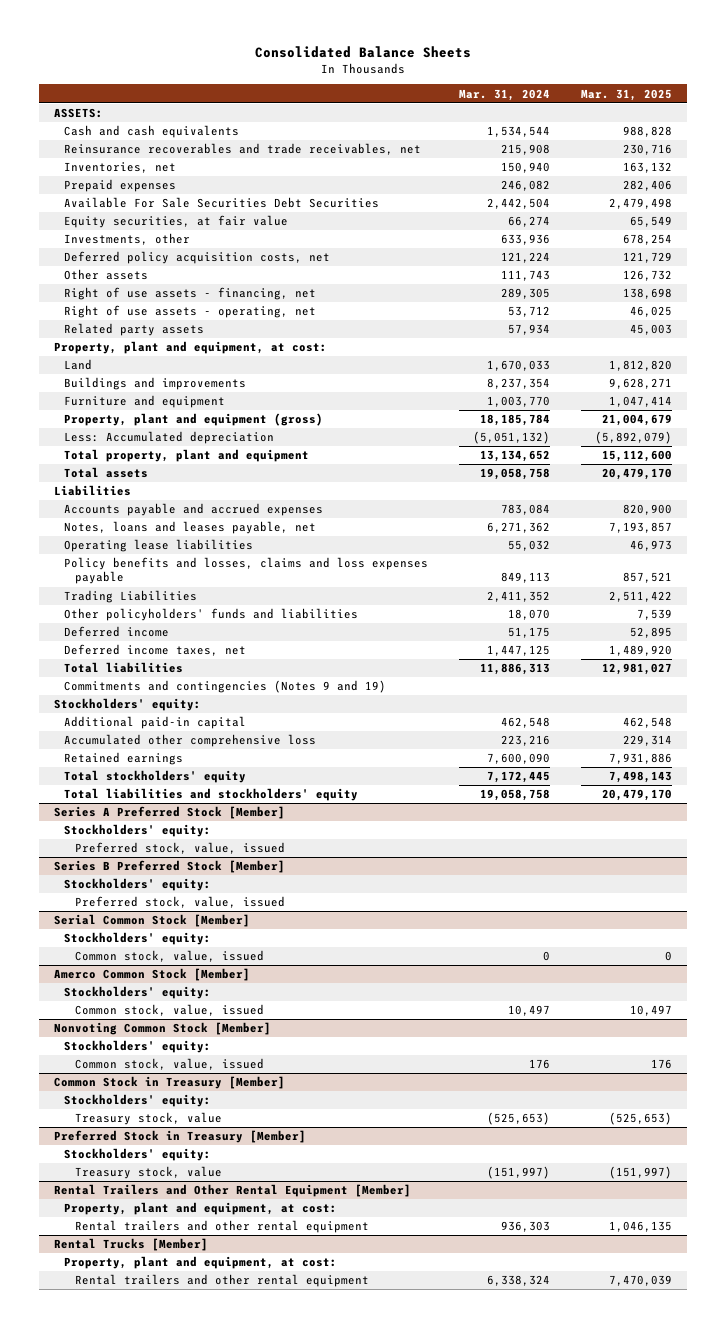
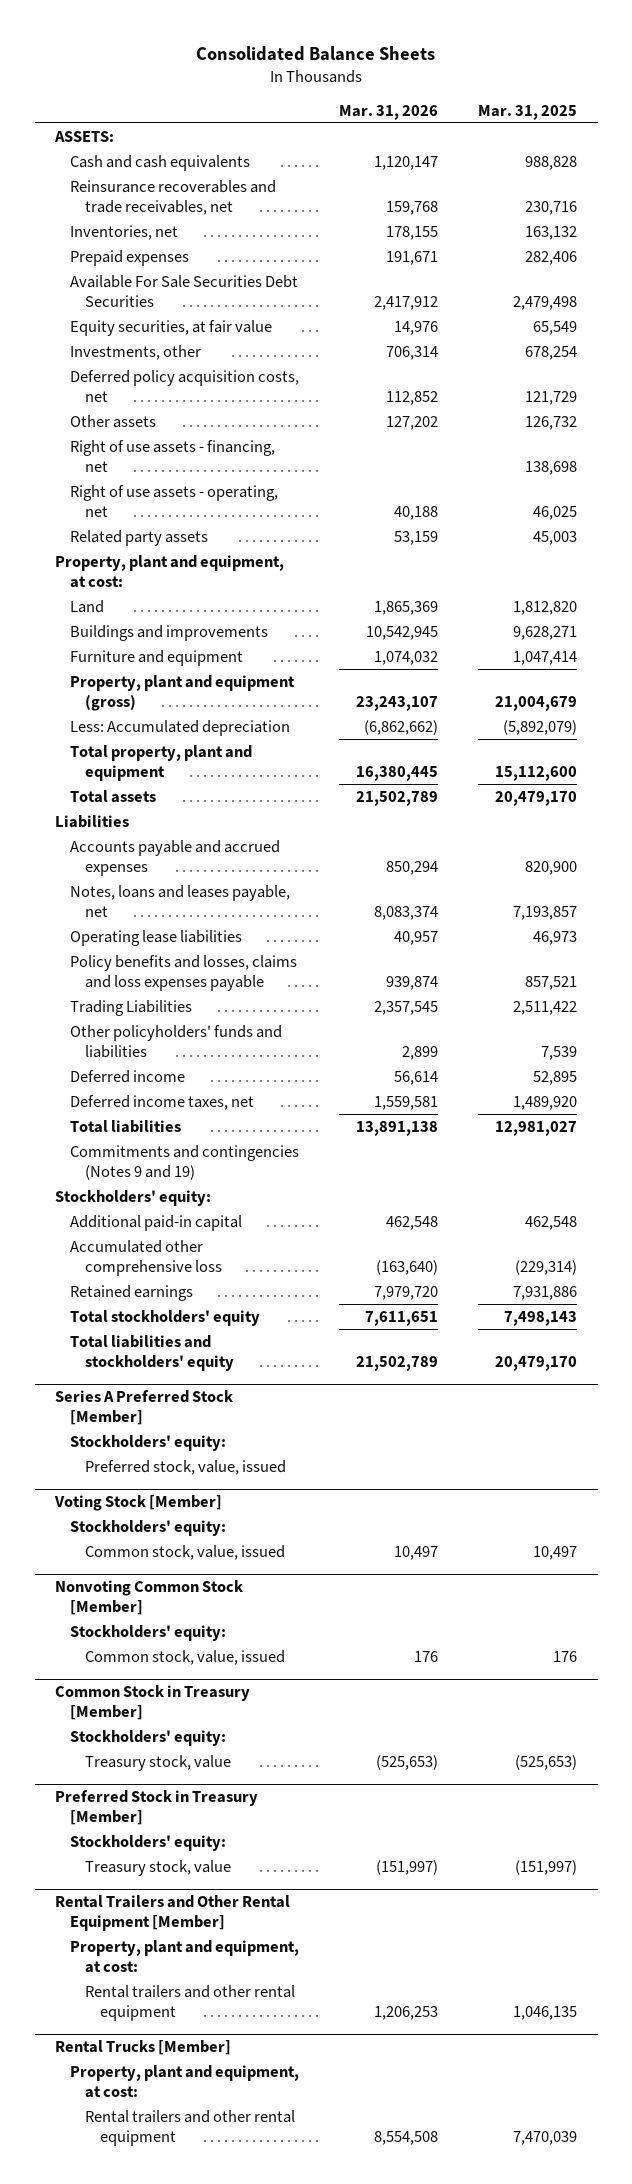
- | Mar. 31, 2024 | Mar. 31, 2025
+ | Mar. 31, 2026 | Mar. 31, 2025
- Accumulated other comprehensive loss | 223,216 | 229,314
+ Accumulated other comprehensive loss | (163,640) | (229,314)
- Series B Preferred Stock [Member]
- Stockholders' equity:
- Preferred stock, value, issued
- Serial Common Stock [Member]
- Stockholders' equity:
- Common stock, value, issued | 0 | 0
- Amerco Common Stock [Member]
+ Voting Stock [Member]

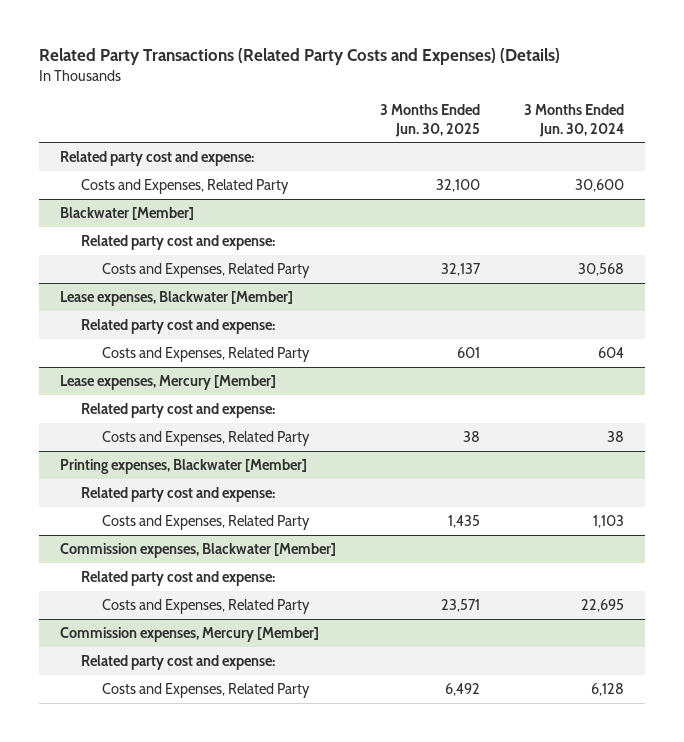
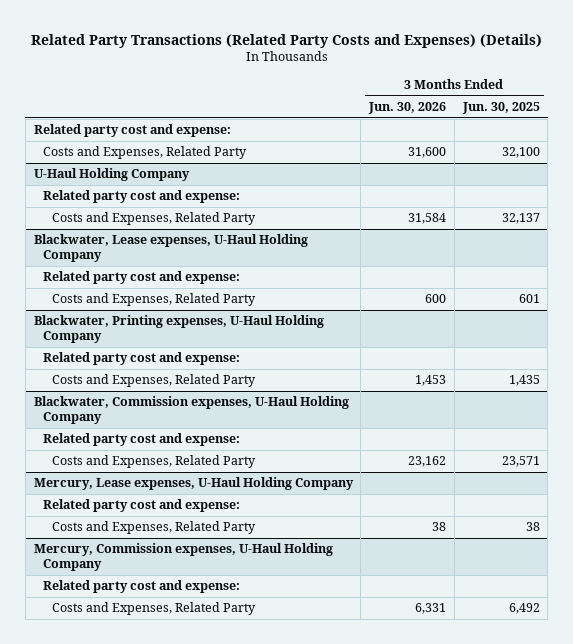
- | 3 Months Ended Jun. 30, 2025 | 3 Months Ended Jun. 30, 2024
+ | 3 Months Ended Jun. 30, 2026 | 3 Months Ended Jun. 30, 2025
- Blackwater [Member]
+ U-Haul Holding Company
- Lease expenses, Blackwater [Member]
+ Blackwater, Lease expenses, U-Haul Holding Company
- Lease expenses, Mercury [Member]
- Related party cost and expense:
- Costs and Expenses, Related Party | 38 | 38
- Printing expenses, Blackwater [Member]
+ Blackwater, Printing expenses, U-Haul Holding Company
- Commission expenses, Blackwater [Member]
+ Blackwater, Commission expenses, U-Haul Holding Company
- Commission expenses, Mercury [Member]
+ Mercury, Lease expenses, U-Haul Holding Company
+ Costs and Expenses, Related Party | 38 | 38
+ Mercury, Commission expenses, U-Haul Holding Company
+ Related party cost and expense:

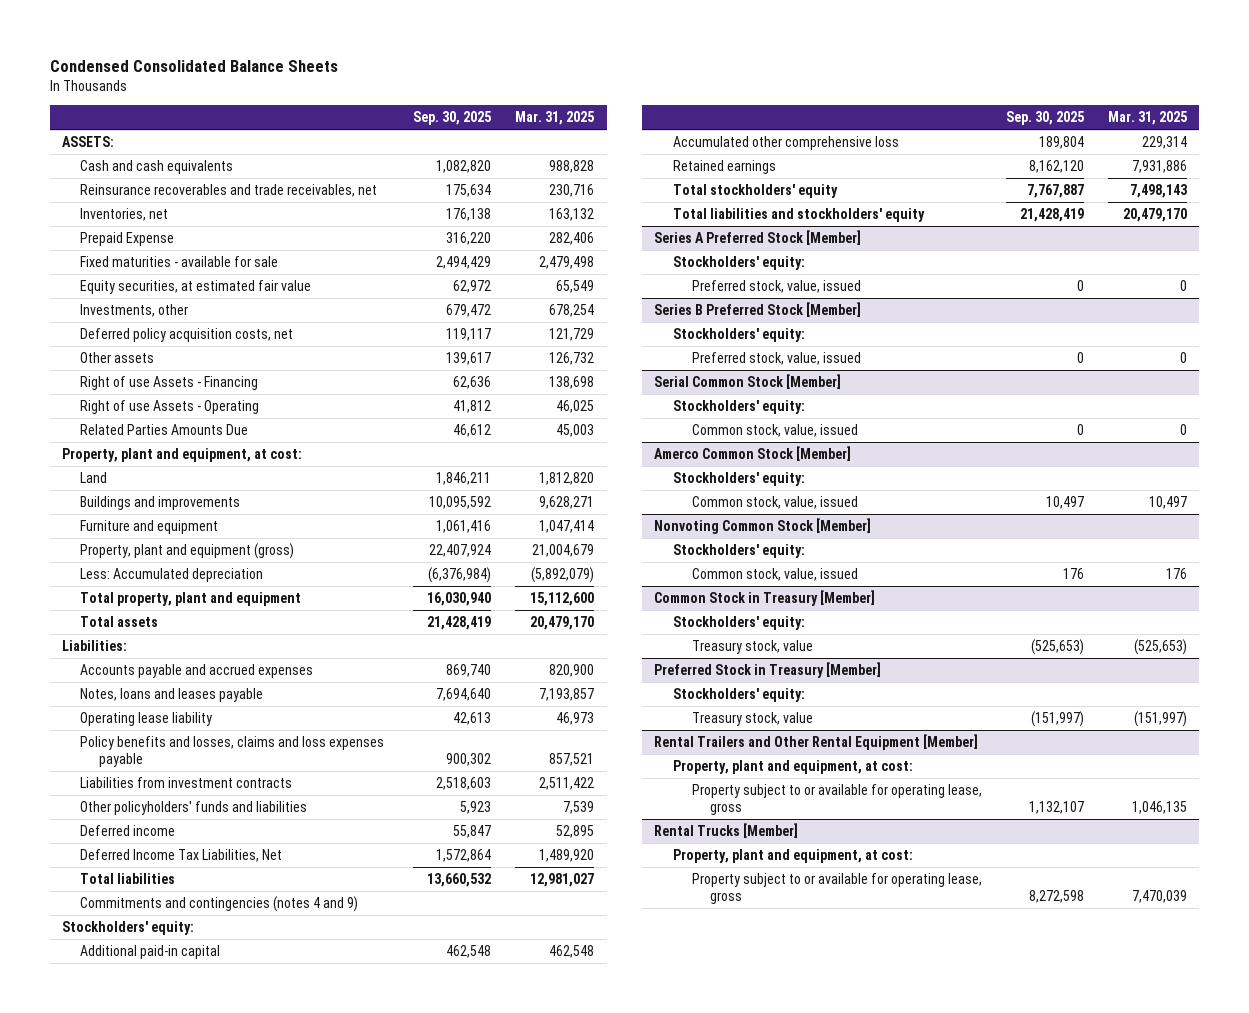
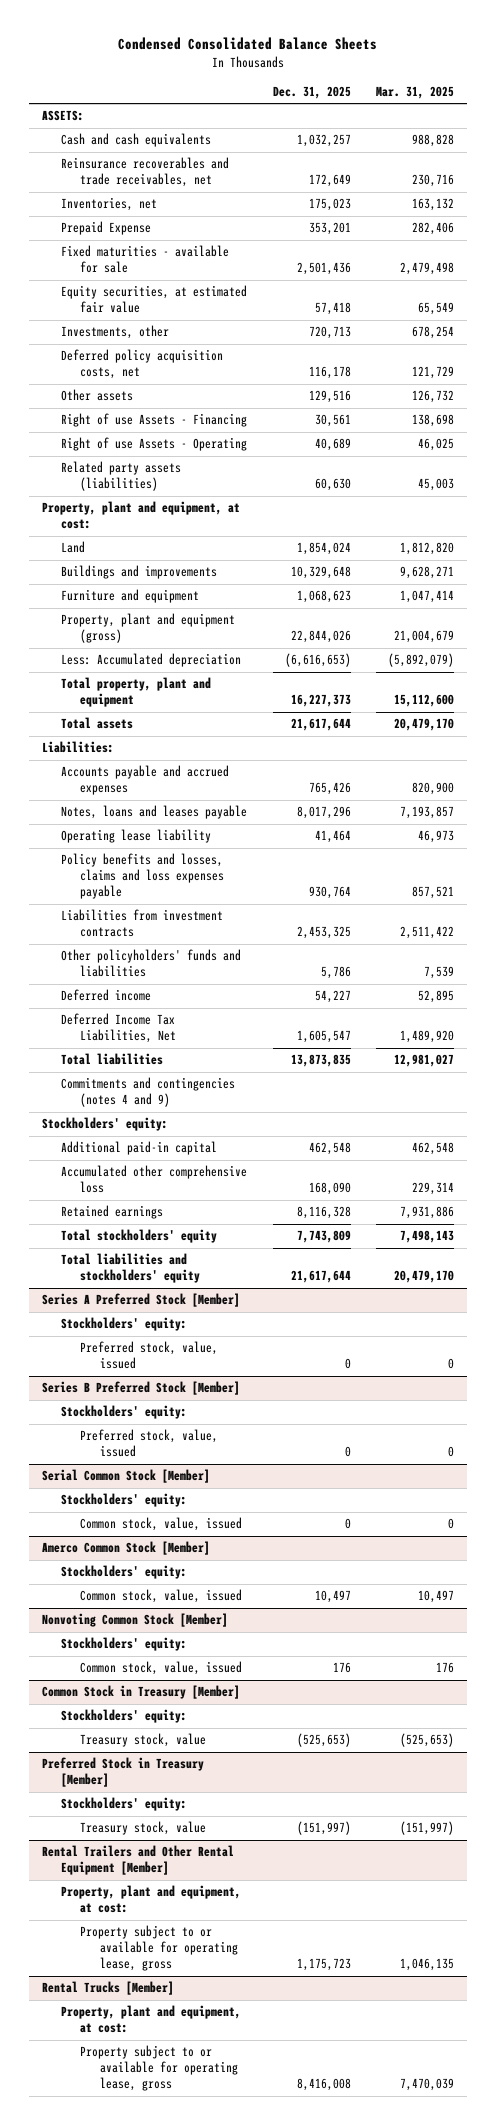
- | Sep. 30, 2025 | Mar. 31, 2025
+ | Dec. 31, 2025 | Mar. 31, 2025
- Related Parties Amounts Due | 46,612 | 45,003
+ Related party assets (liabilities) | 60,630 | 45,003

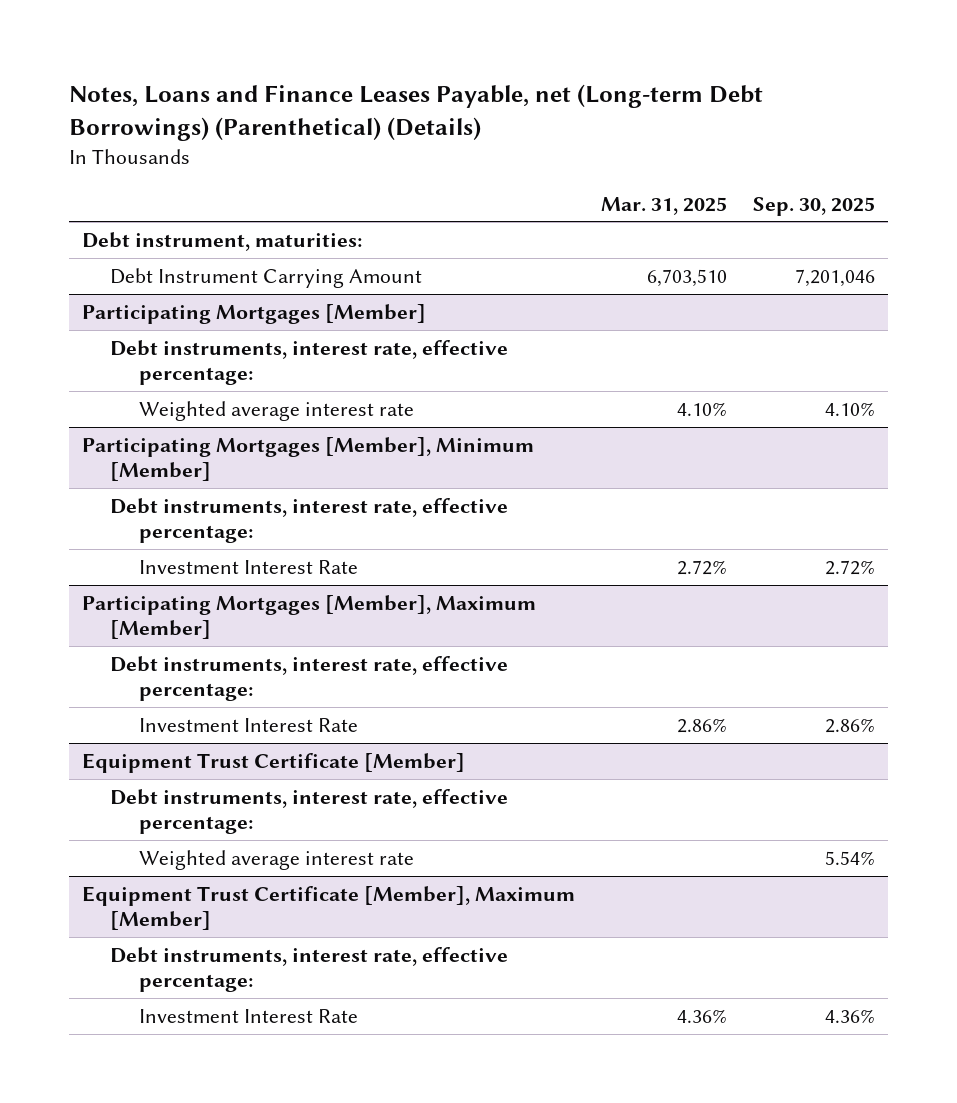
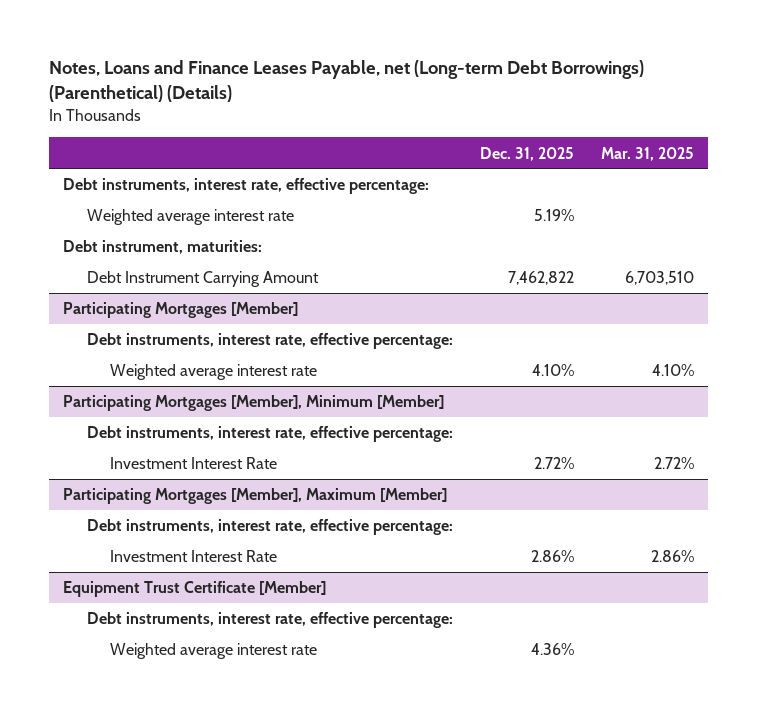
- | Mar. 31, 2025 | Sep. 30, 2025
+ | Dec. 31, 2025 | Mar. 31, 2025
+ Debt instruments, interest rate, effective percentage:
+ Weighted average interest rate | 5.19% |
- Equipment Trust Certificate [Member], Maximum [Member]
- Debt instruments, interest rate, effective percentage:
- Investment Interest Rate | 4.36% | 4.36%

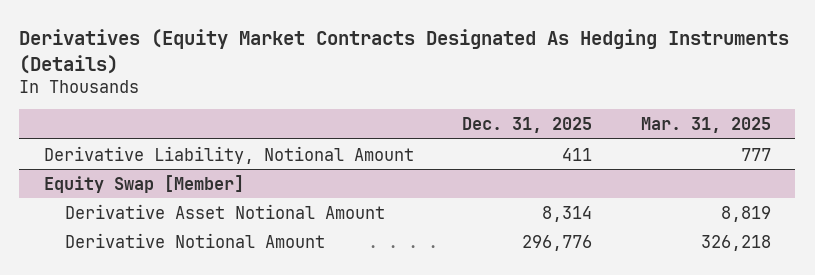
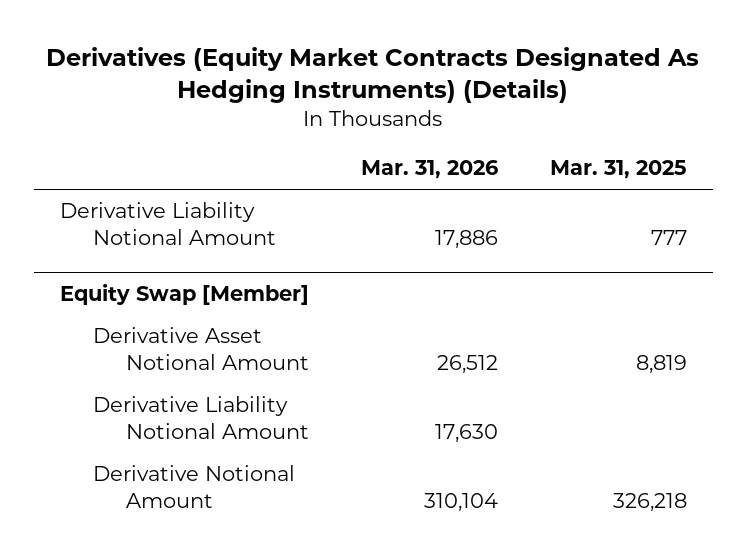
- Derivatives (Equity Market Contracts Designated As Hedging Instruments (Details)
+ Derivatives (Equity Market Contracts Designated As Hedging Instruments) (Details)
- | Dec. 31, 2025 | Mar. 31, 2025
+ | Mar. 31, 2026 | Mar. 31, 2025
- Derivative Liability, Notional Amount | 411 | 777
+ Derivative Liability Notional Amount | 17,886 | 777
@ Equity Swap [Member]
+ Derivative Liability Notional Amount | 17,630 |

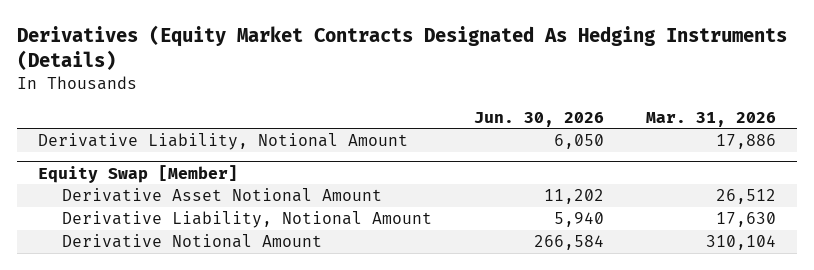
- Derivatives (Equity Market Contracts Designated As Hedging Instruments) (Details)
+ Derivatives (Equity Market Contracts Designated As Hedging Instruments (Details)
- | Mar. 31, 2026 | Mar. 31, 2025
+ | Jun. 30, 2026 | Mar. 31, 2026
- Derivative Liability Notional Amount | 17,886 | 777
+ Derivative Liability, Notional Amount | 6,050 | 17,886
@ Equity Swap [Member]
- Derivative Liability Notional Amount | 17,630 |
+ Derivative Liability, Notional Amount | 5,940 | 17,630

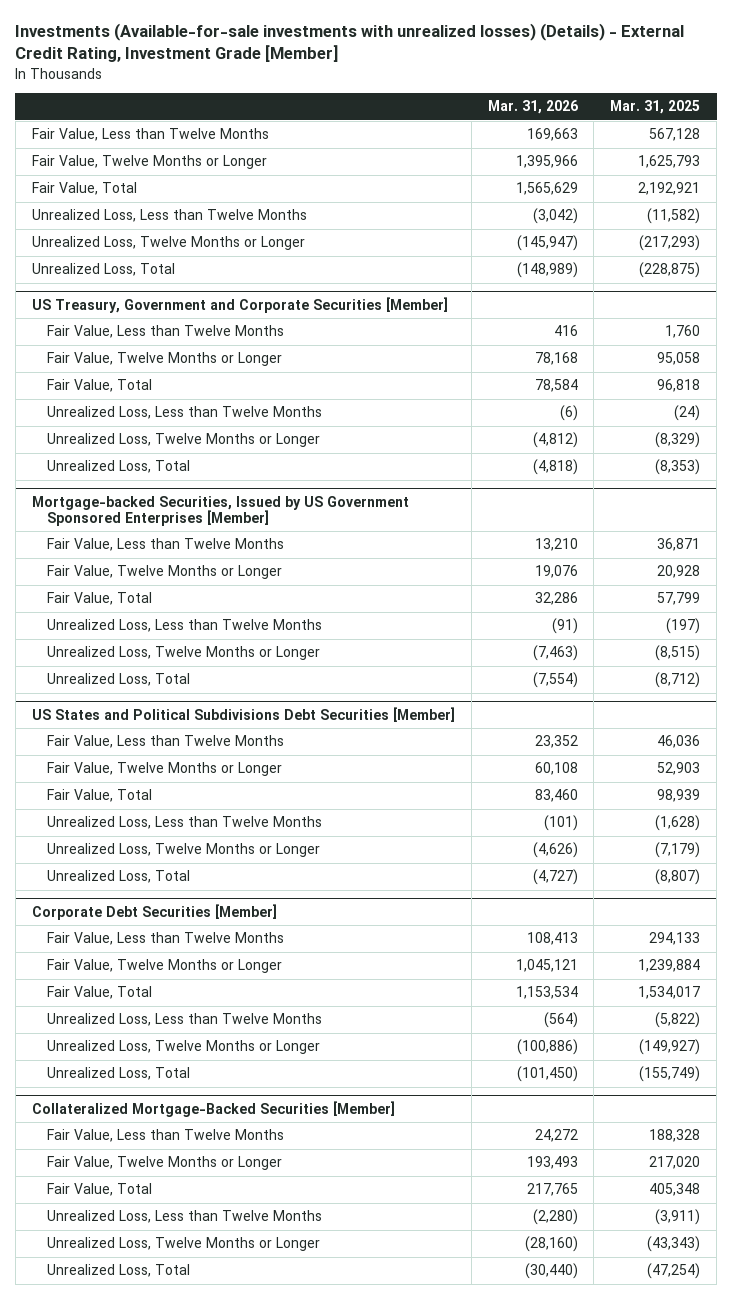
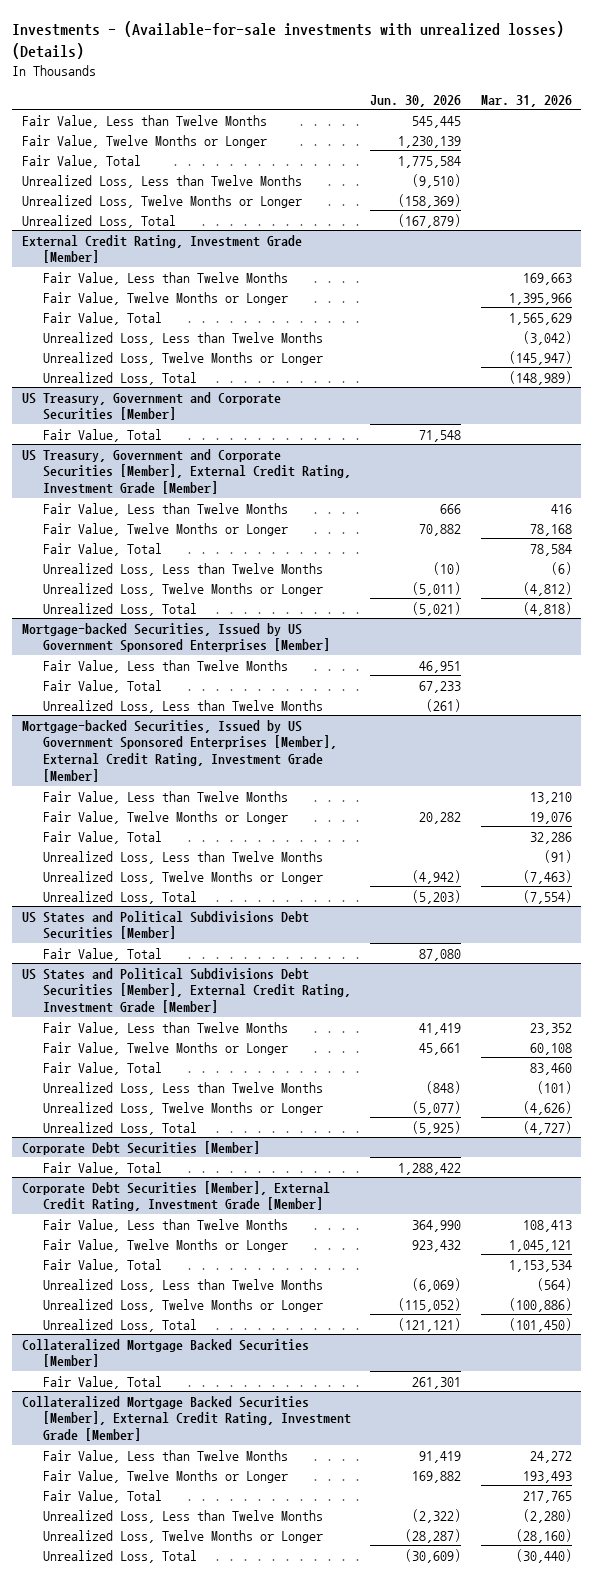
- Investments (Available-for-sale investments with unrealized losses) (Details) - External Credit Rating, Investment Grade [Member]
+ Investments - (Available-for-sale investments with unrealized losses) (Details)
- | Mar. 31, 2026 | Mar. 31, 2025
+ | Jun. 30, 2026 | Mar. 31, 2026
+ Fair Value, Less than Twelve Months | 545,445 |
+ Fair Value, Twelve Months or Longer | 1,230,139 |
+ Fair Value, Total | 1,775,584 |
+ Unrealized Loss, Less than Twelve Months | (9,510) |
+ Unrealized Loss, Twelve Months or Longer | (158,369) |
+ Unrealized Loss, Total | (167,879) |
+ External Credit Rating, Investment Grade [Member]
@ US Treasury, Government and Corporate Securities [Member]
+ Fair Value, Total | 71,548 |
+ US Treasury, Government and Corporate Securities [Member], External Credit Rating, Investment Grade [Member]
@ Mortgage-backed Securities, Issued by US Government Sponsored Enterprises [Member]
+ Fair Value, Less than Twelve Months | 46,951 |
+ Fair Value, Total | 67,233 |
+ Unrealized Loss, Less than Twelve Months | (261) |
+ Mortgage-backed Securities, Issued by US Government Sponsored Enterprises [Member], External Credit Rating, Investment Grade [Member]
@ US States and Political Subdivisions Debt Securities [Member]
+ Fair Value, Total | 87,080 |
+ US States and Political Subdivisions Debt Securities [Member], External Credit Rating, Investment Grade [Member]
@ Corporate Debt Securities [Member]
+ Fair Value, Total | 1,288,422 |
+ Corporate Debt Securities [Member], External Credit Rating, Investment Grade [Member]
- Collateralized Mortgage-Backed Securities [Member]
+ Collateralized Mortgage Backed Securities [Member]
+ Fair Value, Total | 261,301 |
+ Collateralized Mortgage Backed Securities [Member], External Credit Rating, Investment Grade [Member]

